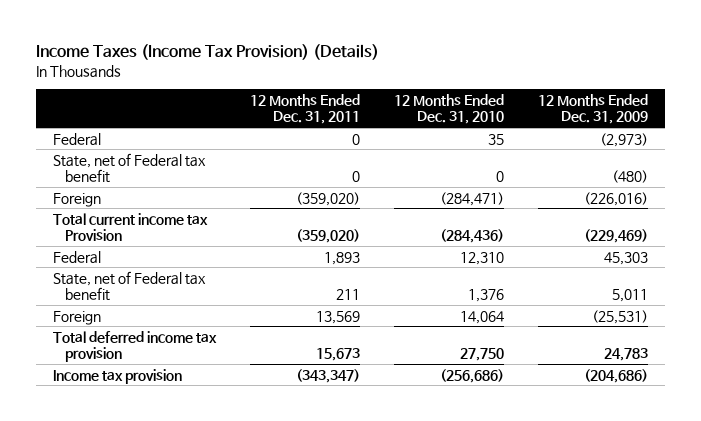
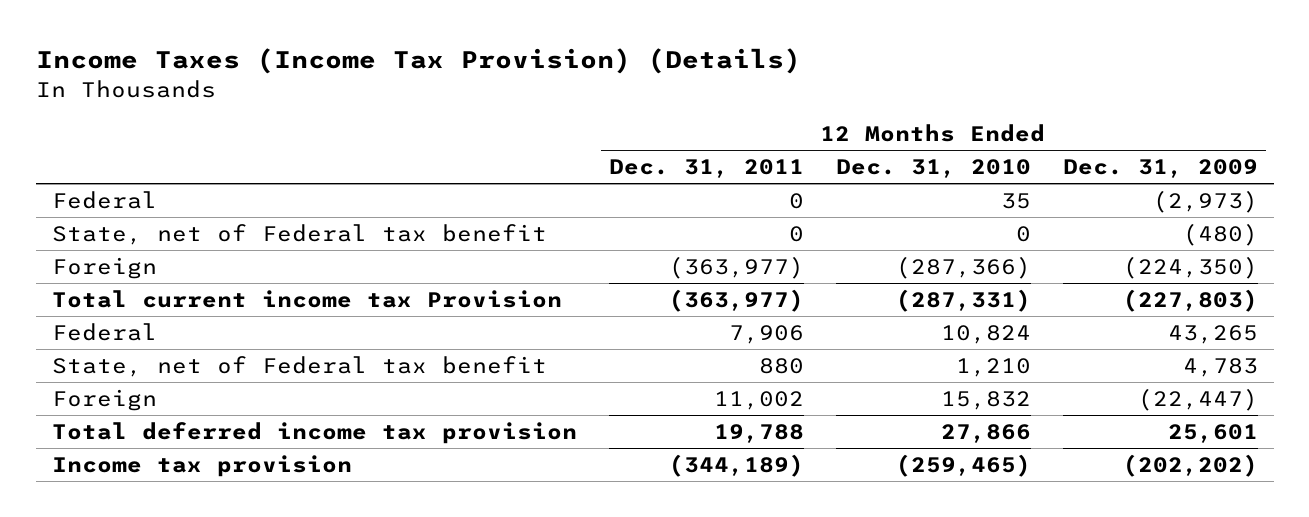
- Foreign | (359,020) | (284,471) | (226,016)
- Total current income tax Provision | (359,020) | (284,436) | (229,469)
- Federal | 1,893 | 12,310 | 45,303
- State, net of Federal tax benefit | 211 | 1,376 | 5,011
- Foreign | 13,569 | 14,064 | (25,531)
- Total deferred income tax provision | 15,673 | 27,750 | 24,783
- Income tax provision | (343,347) | (256,686) | (204,686)
+ Foreign | (363,977) | (287,366) | (224,350)
+ Total current income tax Provision | (363,977) | (287,331) | (227,803)
+ Federal | 7,906 | 10,824 | 43,265
+ State, net of Federal tax benefit | 880 | 1,210 | 4,783
+ Foreign | 11,002 | 15,832 | (22,447)
+ Total deferred income tax provision | 19,788 | 27,866 | 25,601
+ Income tax provision | (344,189) | (259,465) | (202,202)

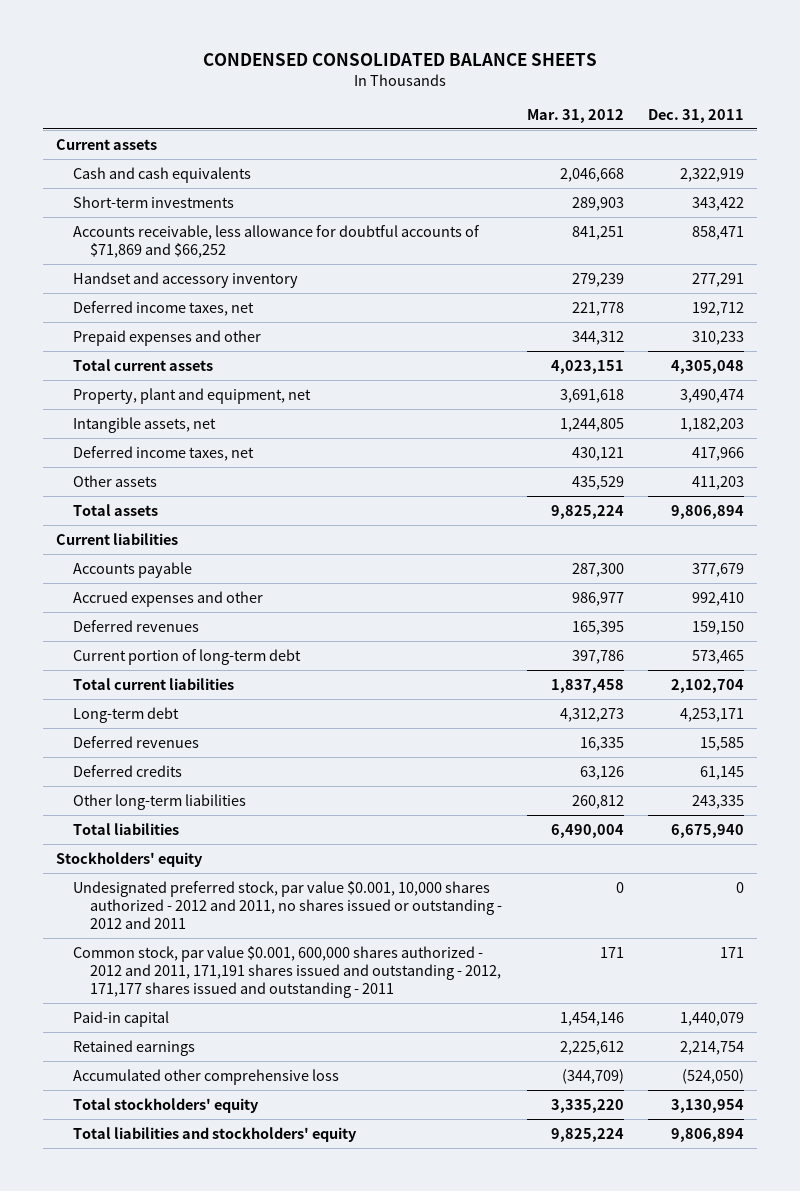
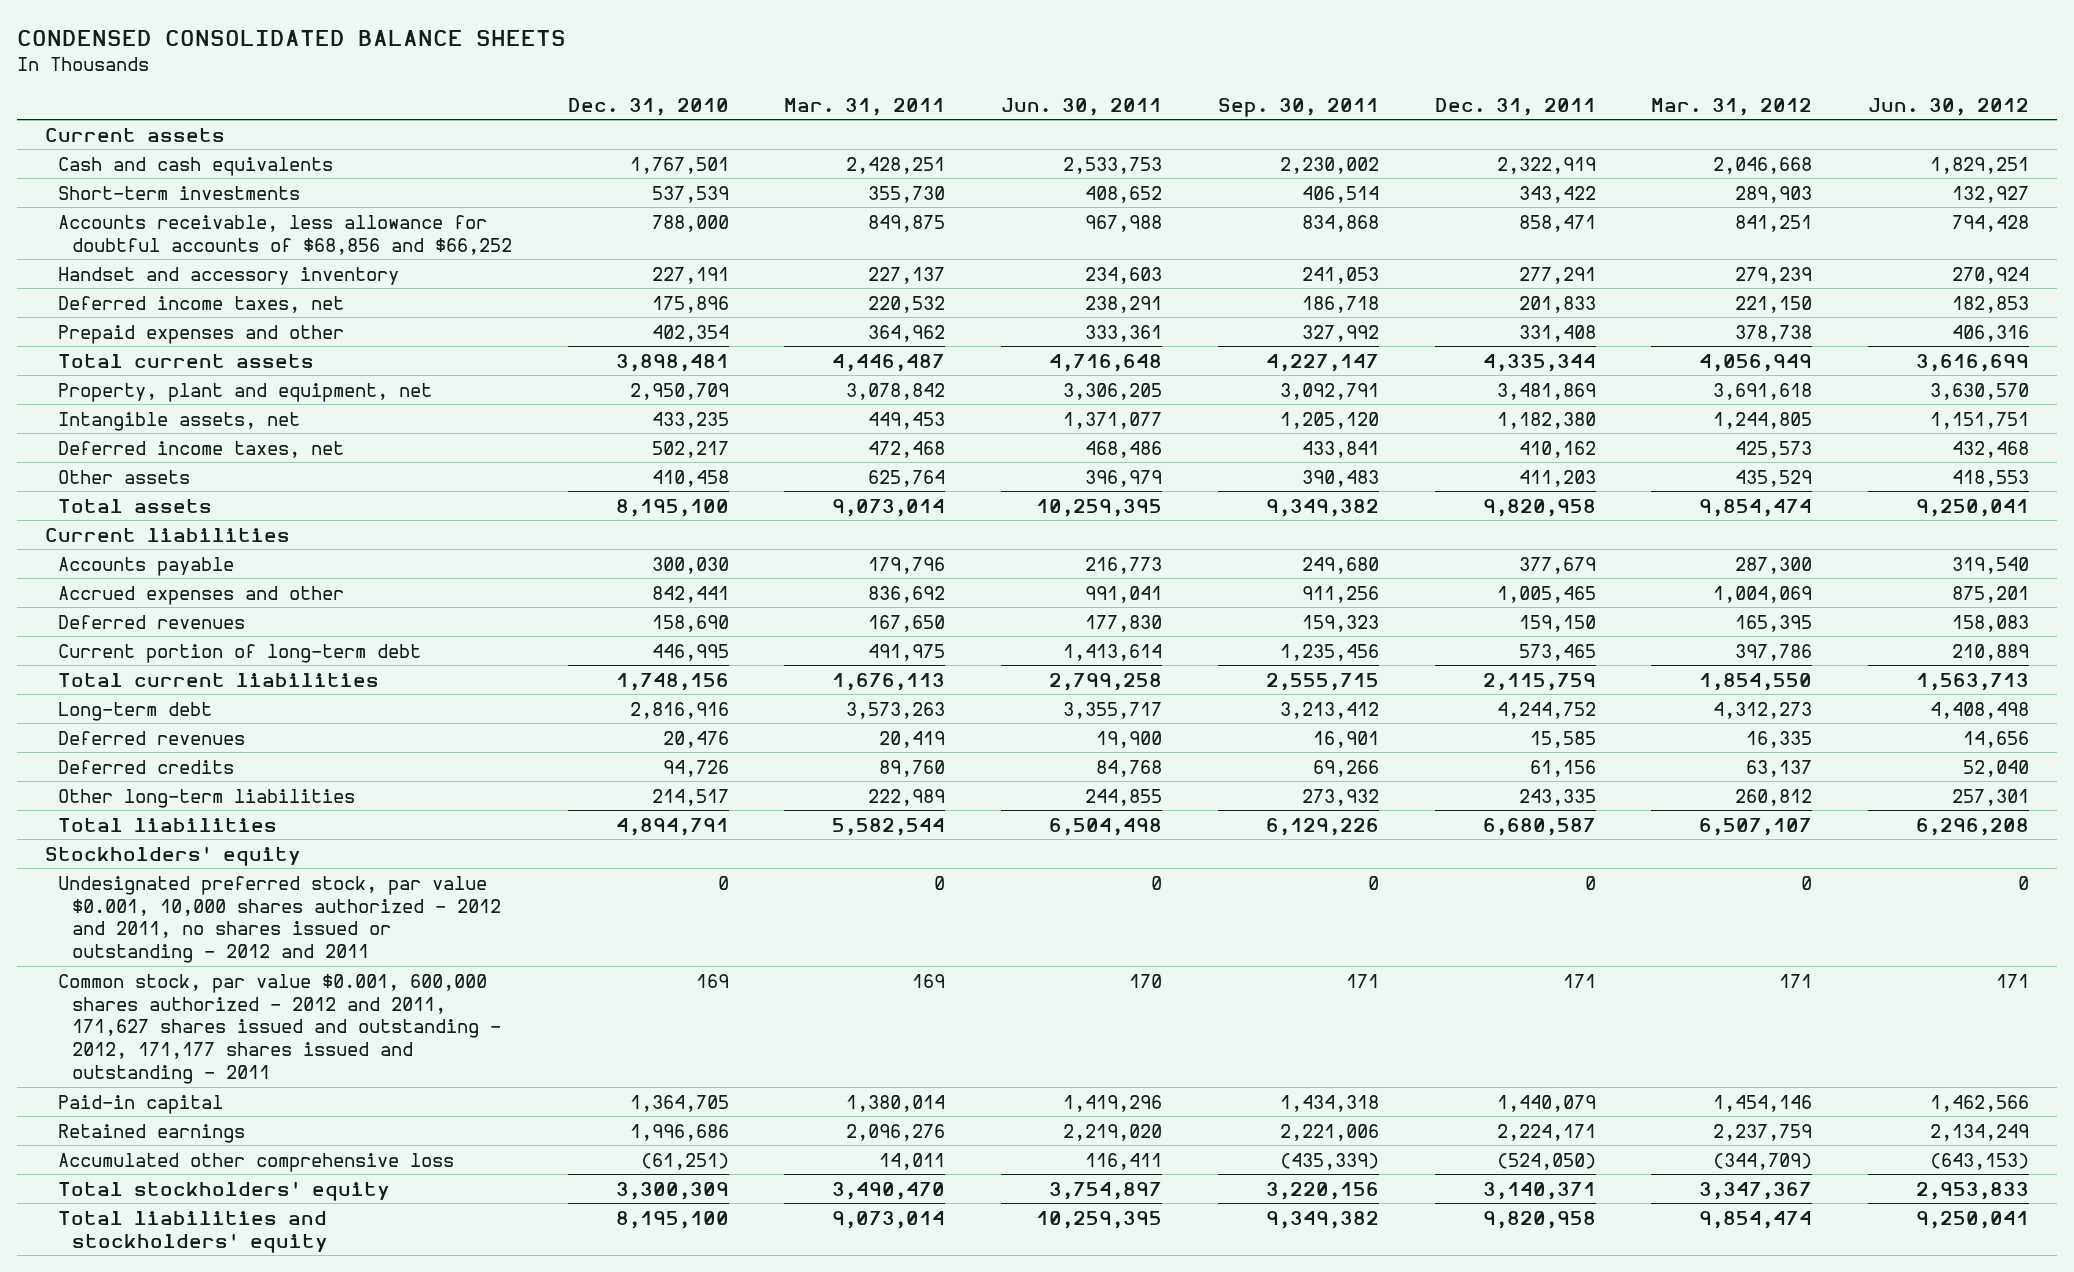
- | Mar. 31, 2012 | Dec. 31, 2011
+ | Dec. 31, 2010 | Mar. 31, 2011 | Jun. 30, 2011 | Sep. 30, 2011 | Dec. 31, 2011 | Mar. 31, 2012 | Jun. 30, 2012
- Accounts receivable, less allowance for doubtful accounts of $71,869 and $66,252 | 841,251 | 858,471
+ Accounts receivable, less allowance for doubtful accounts of $68,856 and $66,252 | 788,000 | 849,875 | 967,988 | 834,868 | 858,471 | 841,251 | 794,428
- Deferred income taxes, net | 221,778 | 192,712
- Prepaid expenses and other | 344,312 | 310,233
- Total current assets | 4,023,151 | 4,305,048
- Property, plant and equipment, net | 3,691,618 | 3,490,474
- Intangible assets, net | 1,244,805 | 1,182,203
- Deferred income taxes, net | 430,121 | 417,966
+ Deferred income taxes, net | 175,896 | 220,532 | 238,291 | 186,718 | 201,833 | 221,150 | 182,853
+ Prepaid expenses and other | 402,354 | 364,962 | 333,361 | 327,992 | 331,408 | 378,738 | 406,316
+ Total current assets | 3,898,481 | 4,446,487 | 4,716,648 | 4,227,147 | 4,335,344 | 4,056,949 | 3,616,699
+ Property, plant and equipment, net | 2,950,709 | 3,078,842 | 3,306,205 | 3,092,791 | 3,481,869 | 3,691,618 | 3,630,570
+ Intangible assets, net | 433,235 | 449,453 | 1,371,077 | 1,205,120 | 1,182,380 | 1,244,805 | 1,151,751
+ Deferred income taxes, net | 502,217 | 472,468 | 468,486 | 433,841 | 410,162 | 425,573 | 432,468
- Total assets | 9,825,224 | 9,806,894
+ Total assets | 8,195,100 | 9,073,014 | 10,259,395 | 9,349,382 | 9,820,958 | 9,854,474 | 9,250,041
- Accrued expenses and other | 986,977 | 992,410
+ Accrued expenses and other | 842,441 | 836,692 | 991,041 | 911,256 | 1,005,465 | 1,004,069 | 875,201
- Total current liabilities | 1,837,458 | 2,102,704
- Long-term debt | 4,312,273 | 4,253,171
+ Total current liabilities | 1,748,156 | 1,676,113 | 2,799,258 | 2,555,715 | 2,115,759 | 1,854,550 | 1,563,713
+ Long-term debt | 2,816,916 | 3,573,263 | 3,355,717 | 3,213,412 | 4,244,752 | 4,312,273 | 4,408,498
- Deferred credits | 63,126 | 61,145
+ Deferred credits | 94,726 | 89,760 | 84,768 | 69,266 | 61,156 | 63,137 | 52,040
- Total liabilities | 6,490,004 | 6,675,940
+ Total liabilities | 4,894,791 | 5,582,544 | 6,504,498 | 6,129,226 | 6,680,587 | 6,507,107 | 6,296,208
- Common stock, par value $0.001, 600,000 shares authorized - 2012 and 2011, 171,191 shares issued and outstanding - 2012, 171,177 shares issued and outstanding - 2011 | 171 | 171
+ Common stock, par value $0.001, 600,000 shares authorized - 2012 and 2011, 171,627 shares issued and outstanding - 2012, 171,177 shares issued and outstanding - 2011 | 169 | 169 | 170 | 171 | 171 | 171 | 171
- Retained earnings | 2,225,612 | 2,214,754
+ Retained earnings | 1,996,686 | 2,096,276 | 2,219,020 | 2,221,006 | 2,224,171 | 2,237,759 | 2,134,249
- Total stockholders' equity | 3,335,220 | 3,130,954
- Total liabilities and stockholders' equity | 9,825,224 | 9,806,894
+ Total stockholders' equity | 3,300,309 | 3,490,470 | 3,754,897 | 3,220,156 | 3,140,371 | 3,347,367 | 2,953,833
+ Total liabilities and stockholders' equity | 8,195,100 | 9,073,014 | 10,259,395 | 9,349,382 | 9,820,958 | 9,854,474 | 9,250,041

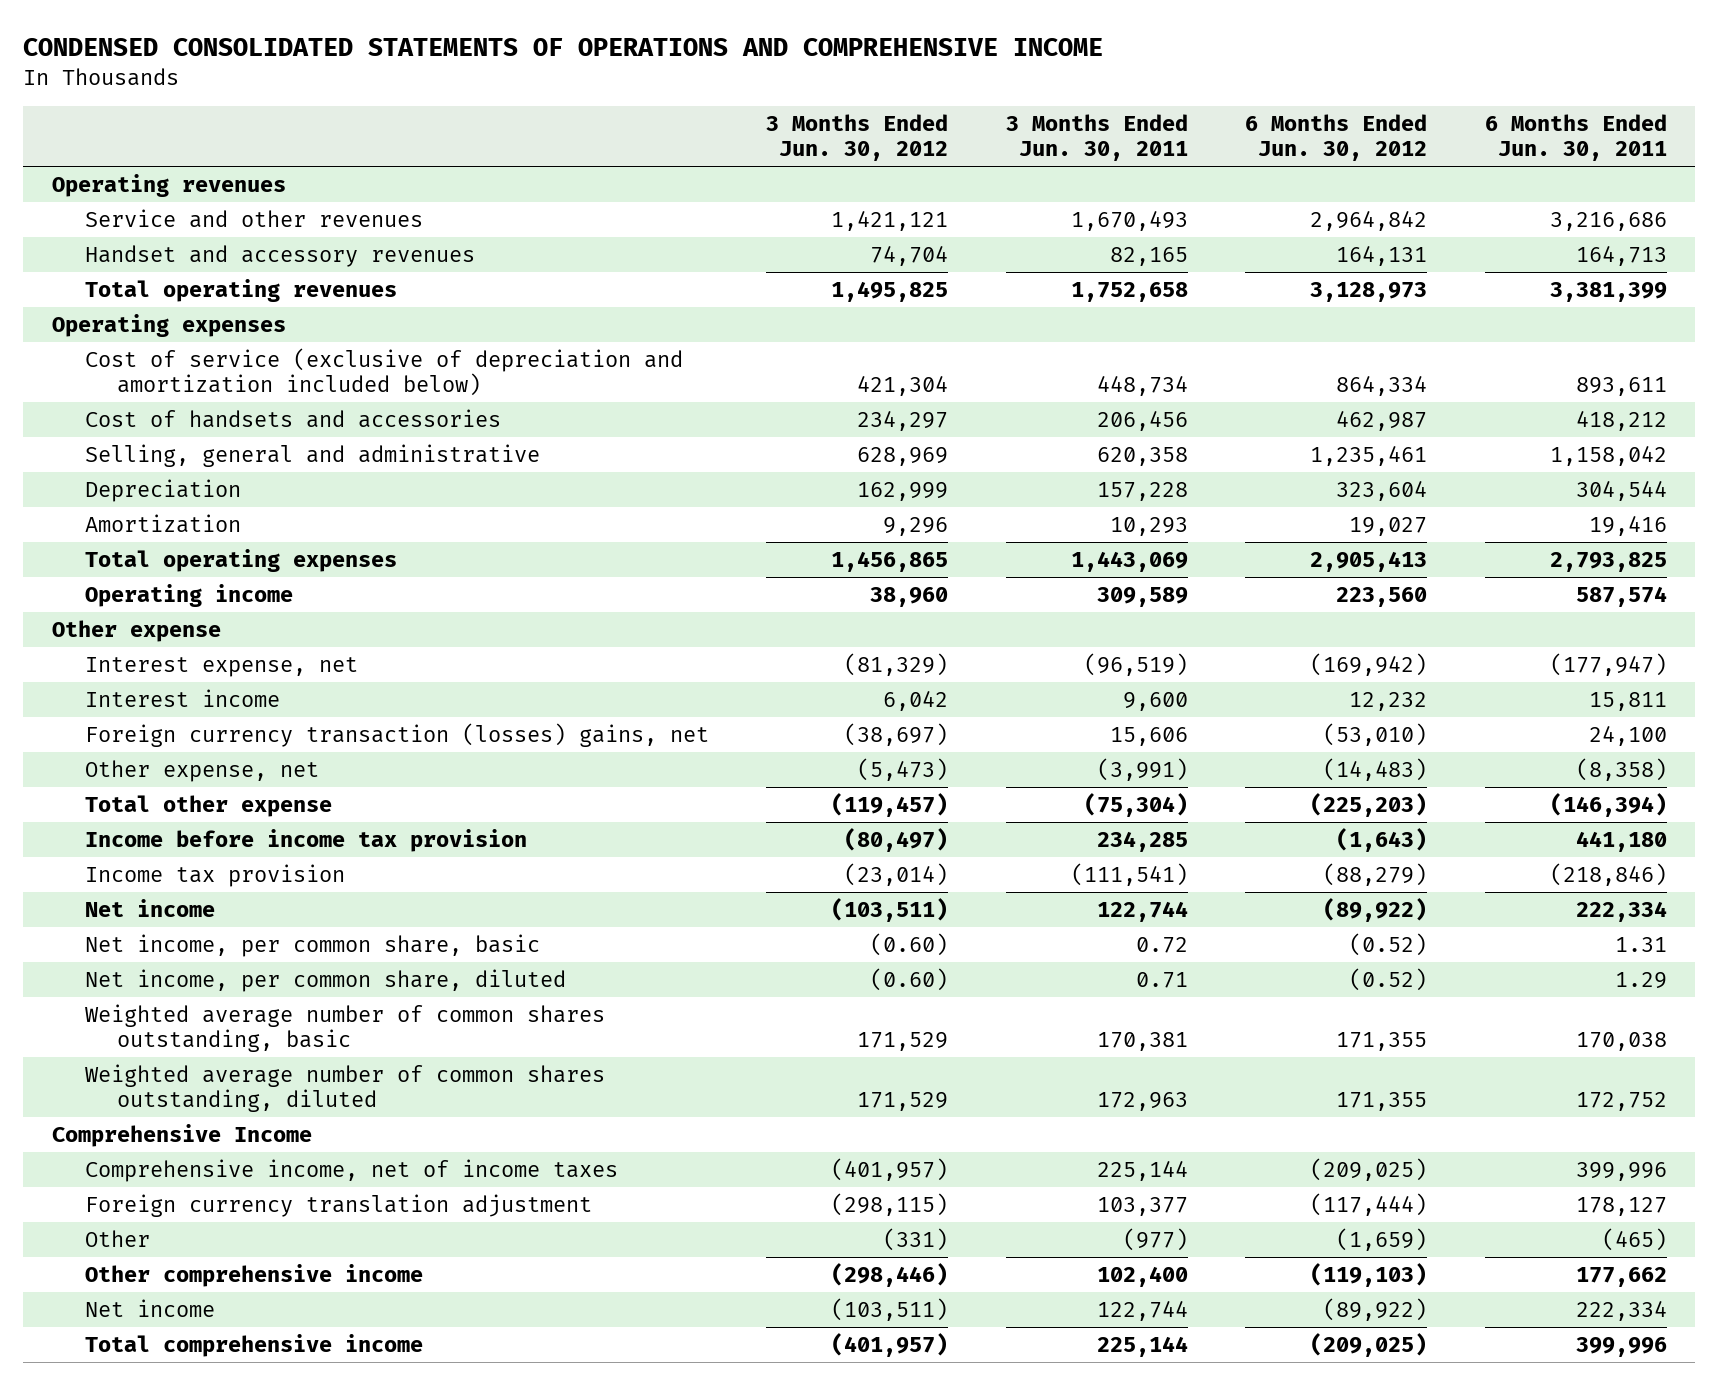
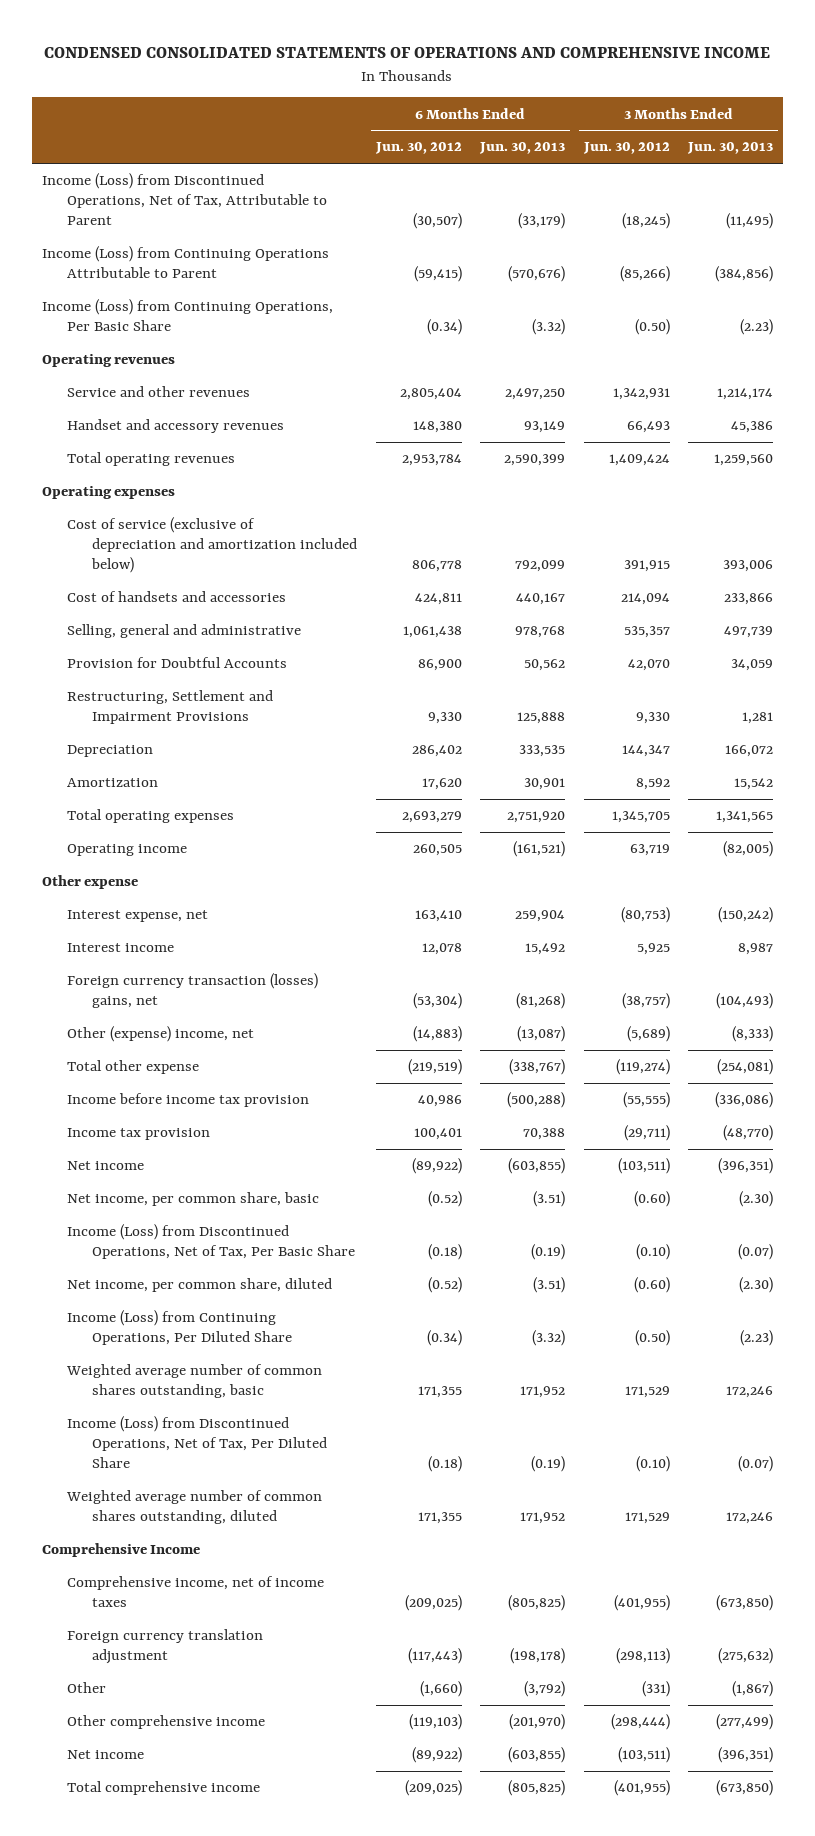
- | 3 Months Ended Jun. 30, 2012 | 3 Months Ended Jun. 30, 2011 | 6 Months Ended Jun. 30, 2012 | 6 Months Ended Jun. 30, 2011
+ | 6 Months Ended Jun. 30, 2012 | 6 Months Ended Jun. 30, 2013 | 3 Months Ended Jun. 30, 2012 | 3 Months Ended Jun. 30, 2013
+ Income (Loss) from Discontinued Operations, Net of Tax, Attributable to Parent | (30,507) | (33,179) | (18,245) | (11,495)
+ Income (Loss) from Continuing Operations Attributable to Parent | (59,415) | (570,676) | (85,266) | (384,856)
+ Income (Loss) from Continuing Operations, Per Basic Share | (0.34) | (3.32) | (0.50) | (2.23)
- Service and other revenues | 1,421,121 | 1,670,493 | 2,964,842 | 3,216,686
- Handset and accessory revenues | 74,704 | 82,165 | 164,131 | 164,713
- Total operating revenues | 1,495,825 | 1,752,658 | 3,128,973 | 3,381,399
+ Service and other revenues | 2,805,404 | 2,497,250 | 1,342,931 | 1,214,174
+ Handset and accessory revenues | 148,380 | 93,149 | 66,493 | 45,386
+ Total operating revenues | 2,953,784 | 2,590,399 | 1,409,424 | 1,259,560
- Cost of service (exclusive of depreciation and amortization included below) | 421,304 | 448,734 | 864,334 | 893,611
- Cost of handsets and accessories | 234,297 | 206,456 | 462,987 | 418,212
- Selling, general and administrative | 628,969 | 620,358 | 1,235,461 | 1,158,042
- Depreciation | 162,999 | 157,228 | 323,604 | 304,544
- Amortization | 9,296 | 10,293 | 19,027 | 19,416
- Total operating expenses | 1,456,865 | 1,443,069 | 2,905,413 | 2,793,825
- Operating income | 38,960 | 309,589 | 223,560 | 587,574
+ Cost of service (exclusive of depreciation and amortization included below) | 806,778 | 792,099 | 391,915 | 393,006
+ Cost of handsets and accessories | 424,811 | 440,167 | 214,094 | 233,866
+ Selling, general and administrative | 1,061,438 | 978,768 | 535,357 | 497,739
+ Provision for Doubtful Accounts | 86,900 | 50,562 | 42,070 | 34,059
+ Restructuring, Settlement and Impairment Provisions | 9,330 | 125,888 | 9,330 | 1,281
+ Depreciation | 286,402 | 333,535 | 144,347 | 166,072
+ Amortization | 17,620 | 30,901 | 8,592 | 15,542
+ Total operating expenses | 2,693,279 | 2,751,920 | 1,345,705 | 1,341,565
+ Operating income | 260,505 | (161,521) | 63,719 | (82,005)
- Interest expense, net | (81,329) | (96,519) | (169,942) | (177,947)
- Interest income | 6,042 | 9,600 | 12,232 | 15,811
- Foreign currency transaction (losses) gains, net | (38,697) | 15,606 | (53,010) | 24,100
- Other expense, net | (5,473) | (3,991) | (14,483) | (8,358)
- Total other expense | (119,457) | (75,304) | (225,203) | (146,394)
- Income before income tax provision | (80,497) | 234,285 | (1,643) | 441,180
- Income tax provision | (23,014) | (111,541) | (88,279) | (218,846)
+ Interest expense, net | 163,410 | 259,904 | (80,753) | (150,242)
+ Interest income | 12,078 | 15,492 | 5,925 | 8,987
+ Foreign currency transaction (losses) gains, net | (53,304) | (81,268) | (38,757) | (104,493)
+ Other (expense) income, net | (14,883) | (13,087) | (5,689) | (8,333)
+ Total other expense | (219,519) | (338,767) | (119,274) | (254,081)
+ Income before income tax provision | 40,986 | (500,288) | (55,555) | (336,086)
+ Income tax provision | 100,401 | 70,388 | (29,711) | (48,770)
+ Income (Loss) from Discontinued Operations, Net of Tax, Per Basic Share | (0.18) | (0.19) | (0.10) | (0.07)
+ Income (Loss) from Continuing Operations, Per Diluted Share | (0.34) | (3.32) | (0.50) | (2.23)
+ Income (Loss) from Discontinued Operations, Net of Tax, Per Diluted Share | (0.18) | (0.19) | (0.10) | (0.07)
- Comprehensive income, net of income taxes | (401,957) | 225,144 | (209,025) | 399,996
- Foreign currency translation adjustment | (298,115) | 103,377 | (117,444) | 178,127
- Other | (331) | (977) | (1,659) | (465)
- Other comprehensive income | (298,446) | 102,400 | (119,103) | 177,662
+ Comprehensive income, net of income taxes | (209,025) | (805,825) | (401,955) | (673,850)
+ Foreign currency translation adjustment | (117,443) | (198,178) | (298,113) | (275,632)
+ Other | (1,660) | (3,792) | (331) | (1,867)
+ Other comprehensive income | (119,103) | (201,970) | (298,444) | (277,499)
- Total comprehensive income | (401,957) | 225,144 | (209,025) | 399,996
+ Total comprehensive income | (209,025) | (805,825) | (401,955) | (673,850)

